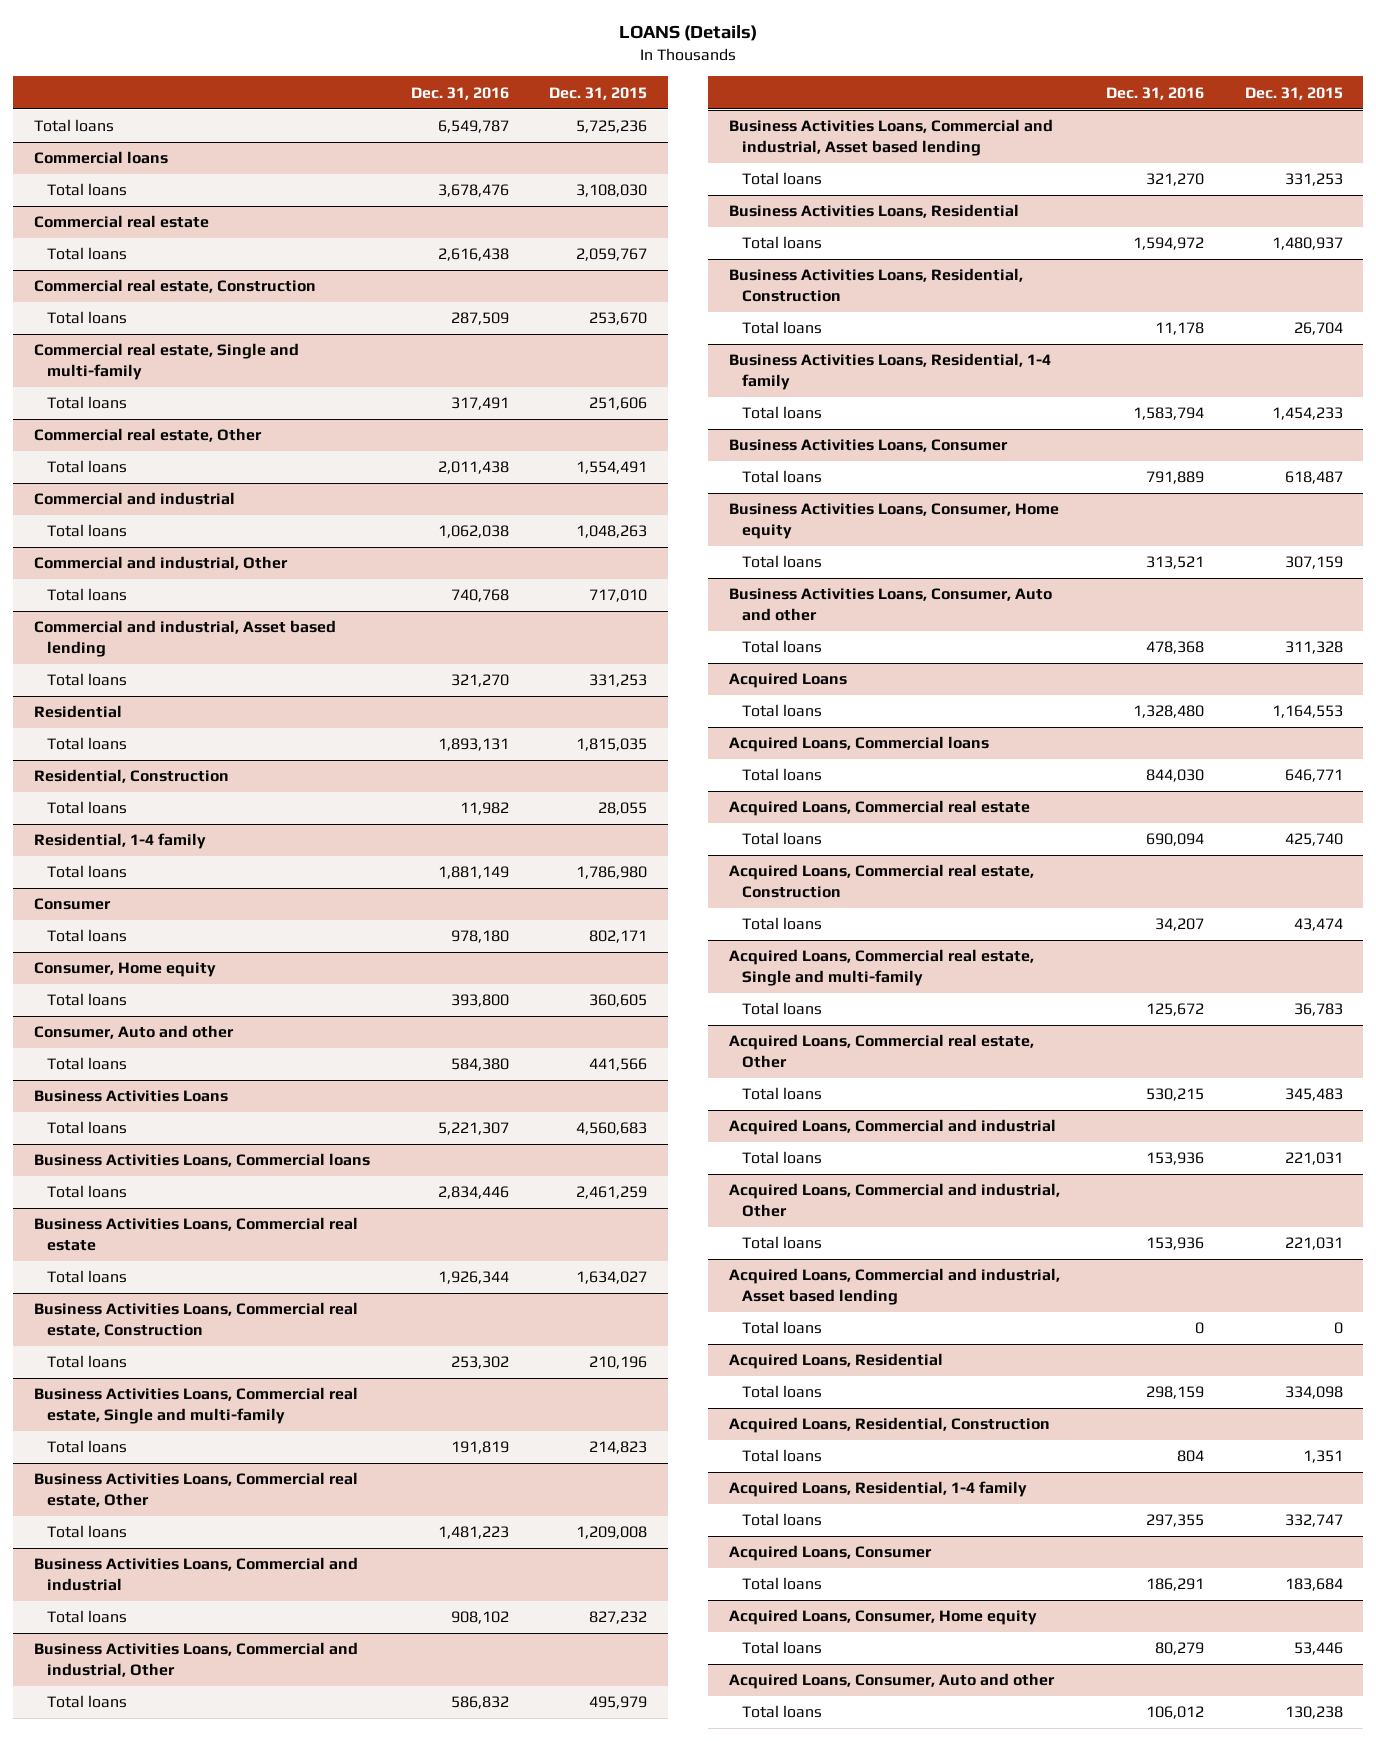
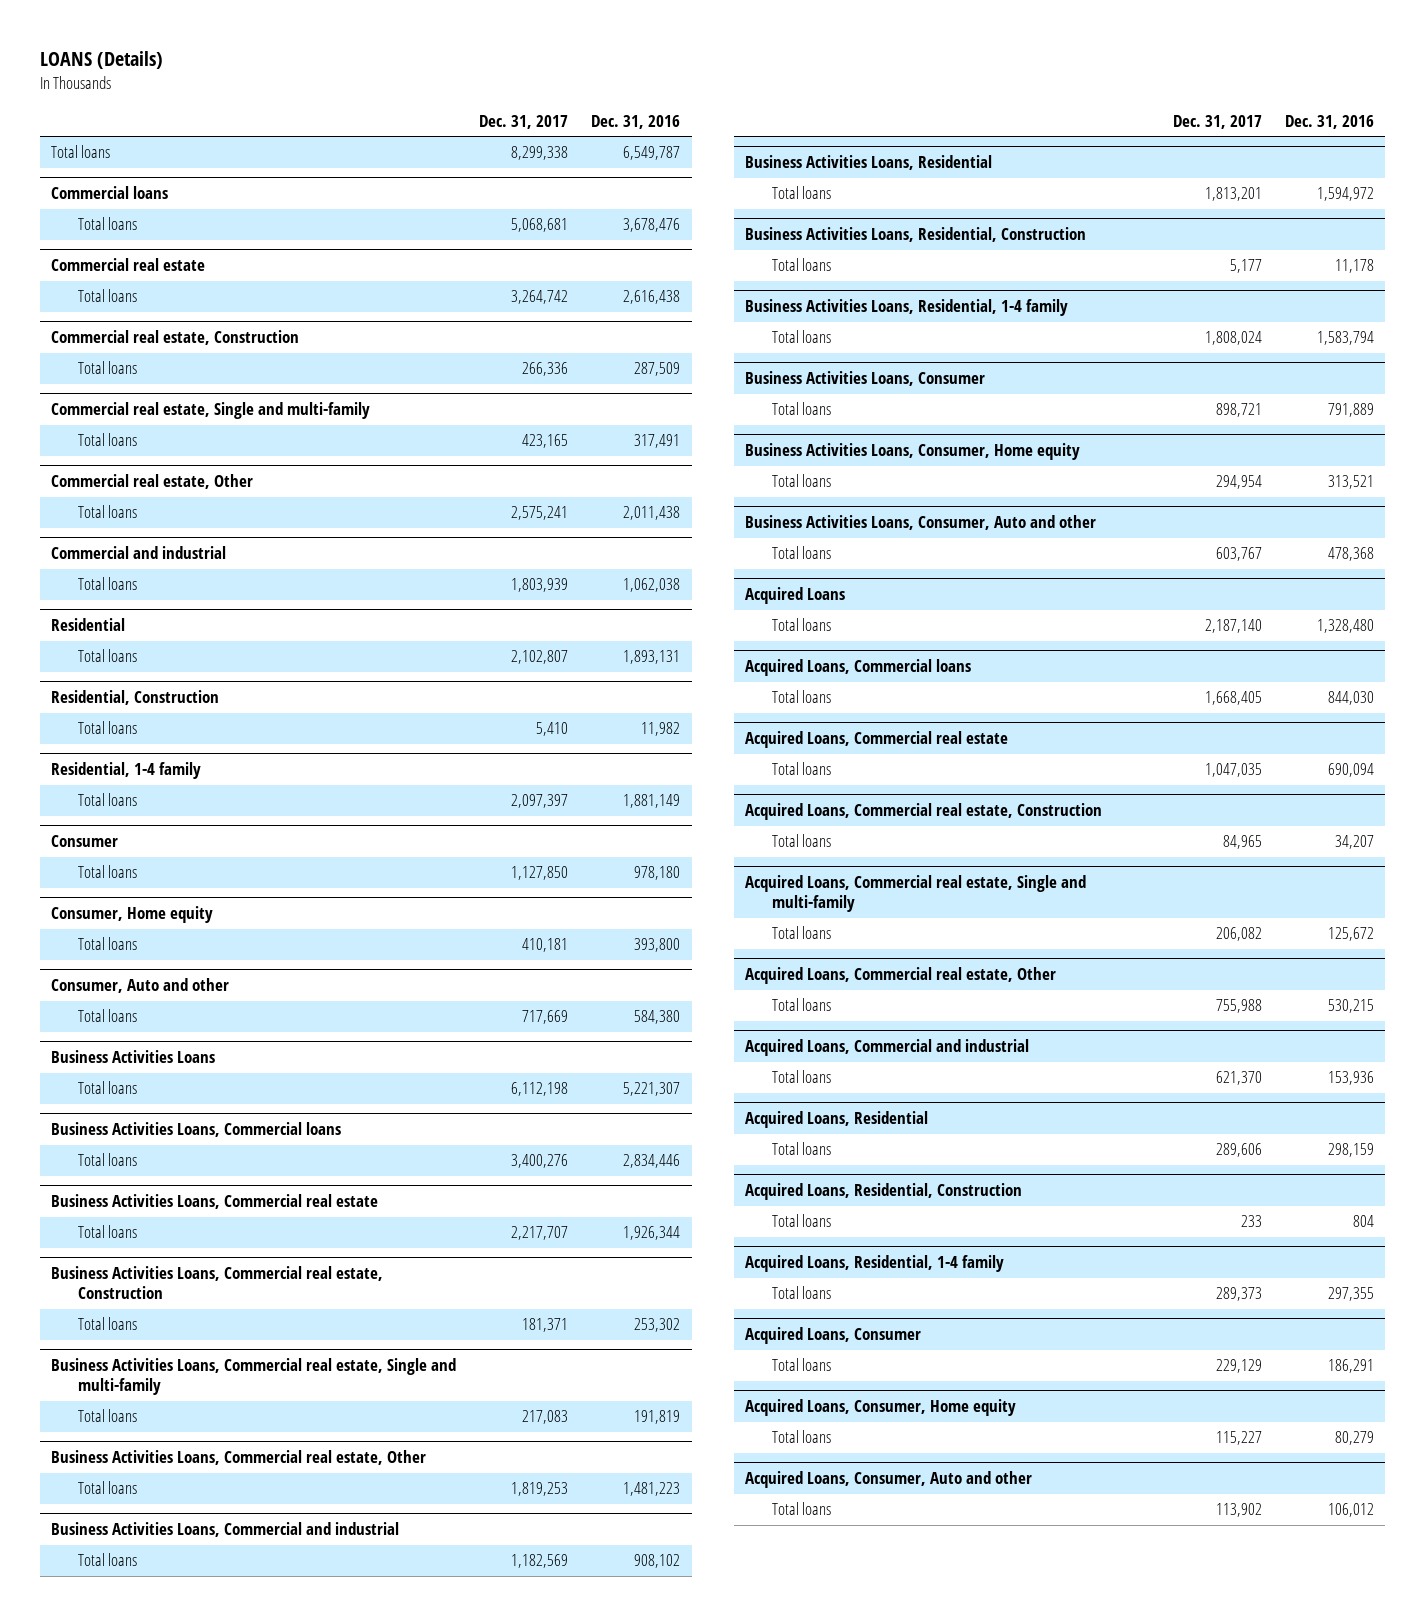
- | Dec. 31, 2016 | Dec. 31, 2015
+ | Dec. 31, 2017 | Dec. 31, 2016
- Commercial and industrial, Other
- Total loans | 740,768 | 717,010
- Commercial and industrial, Asset based lending
- Total loans | 321,270 | 331,253
- Business Activities Loans, Commercial and industrial, Other
- Total loans | 586,832 | 495,979
- Business Activities Loans, Commercial and industrial, Asset based lending
- Total loans | 321,270 | 331,253
- Acquired Loans, Commercial and industrial, Other
- Total loans | 153,936 | 221,031
- Acquired Loans, Commercial and industrial, Asset based lending
- Total loans | 0 | 0

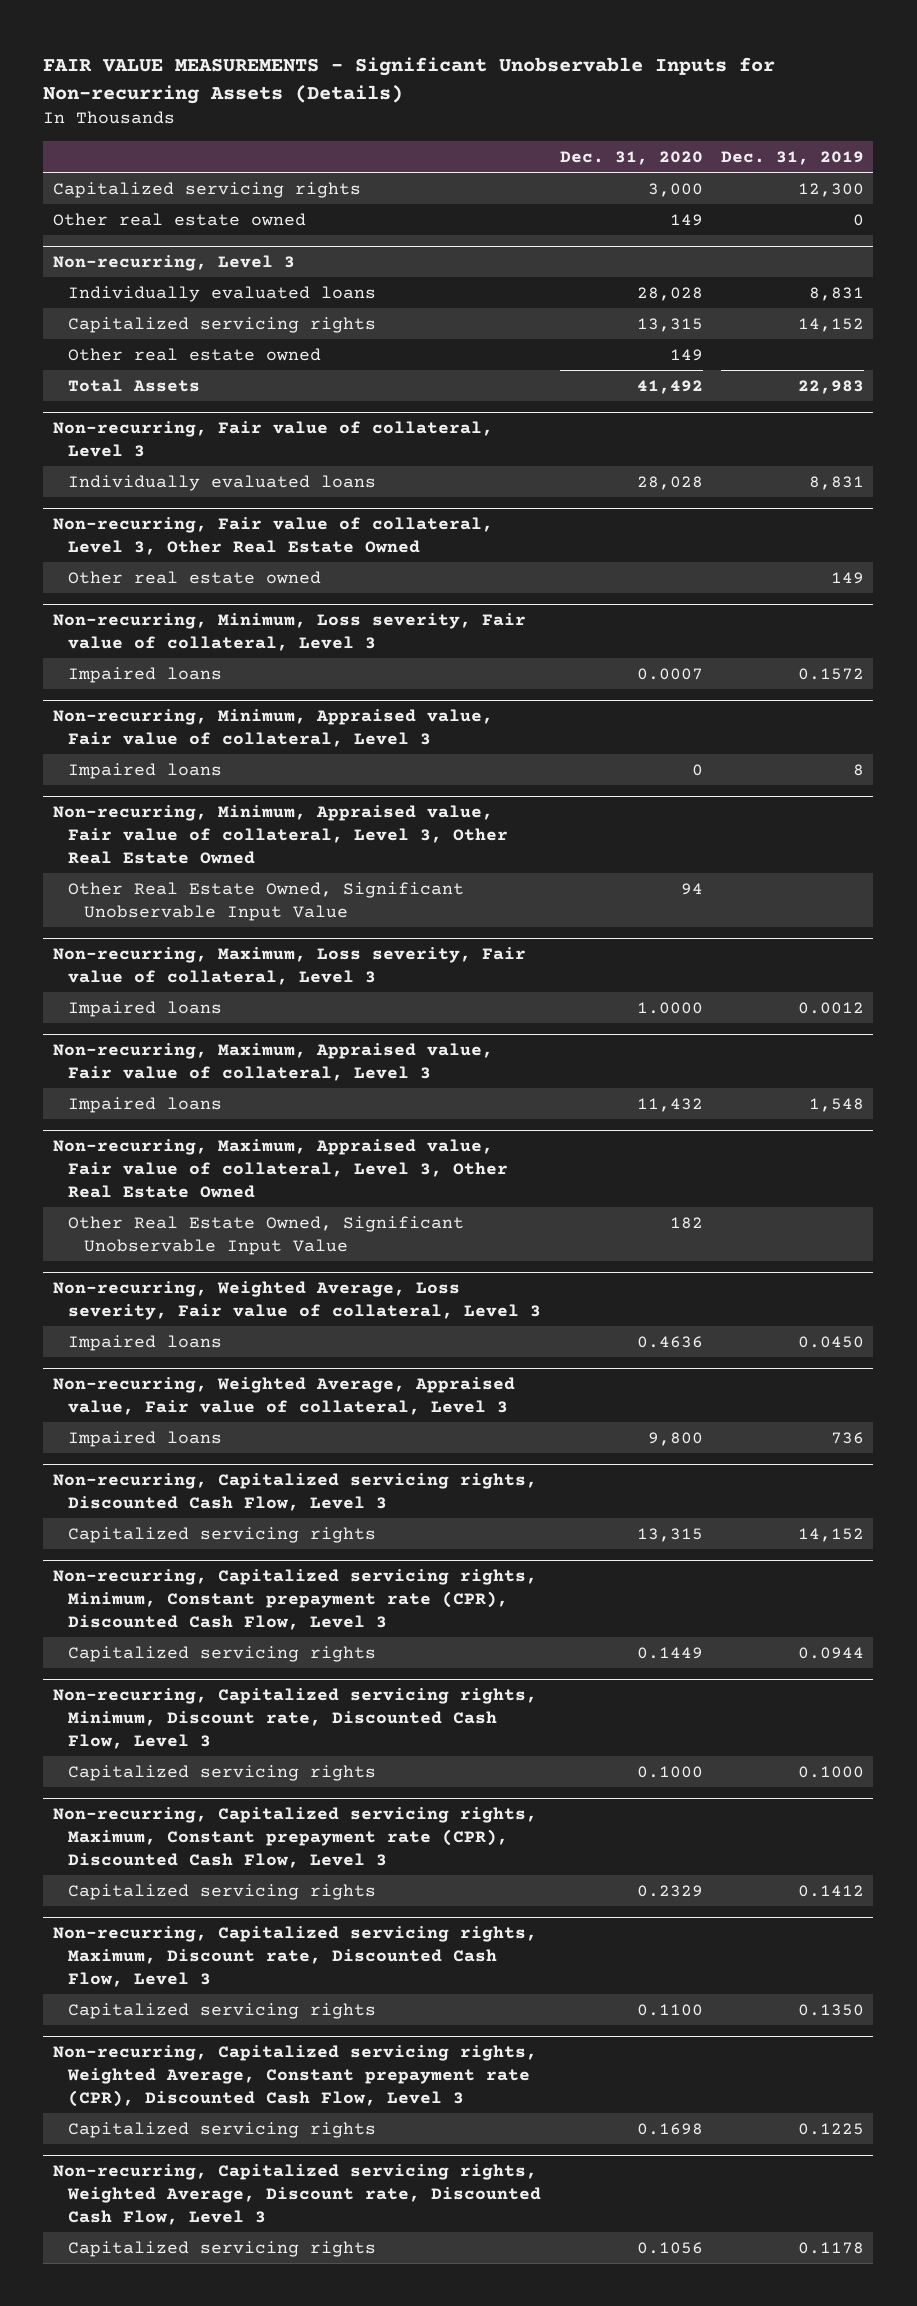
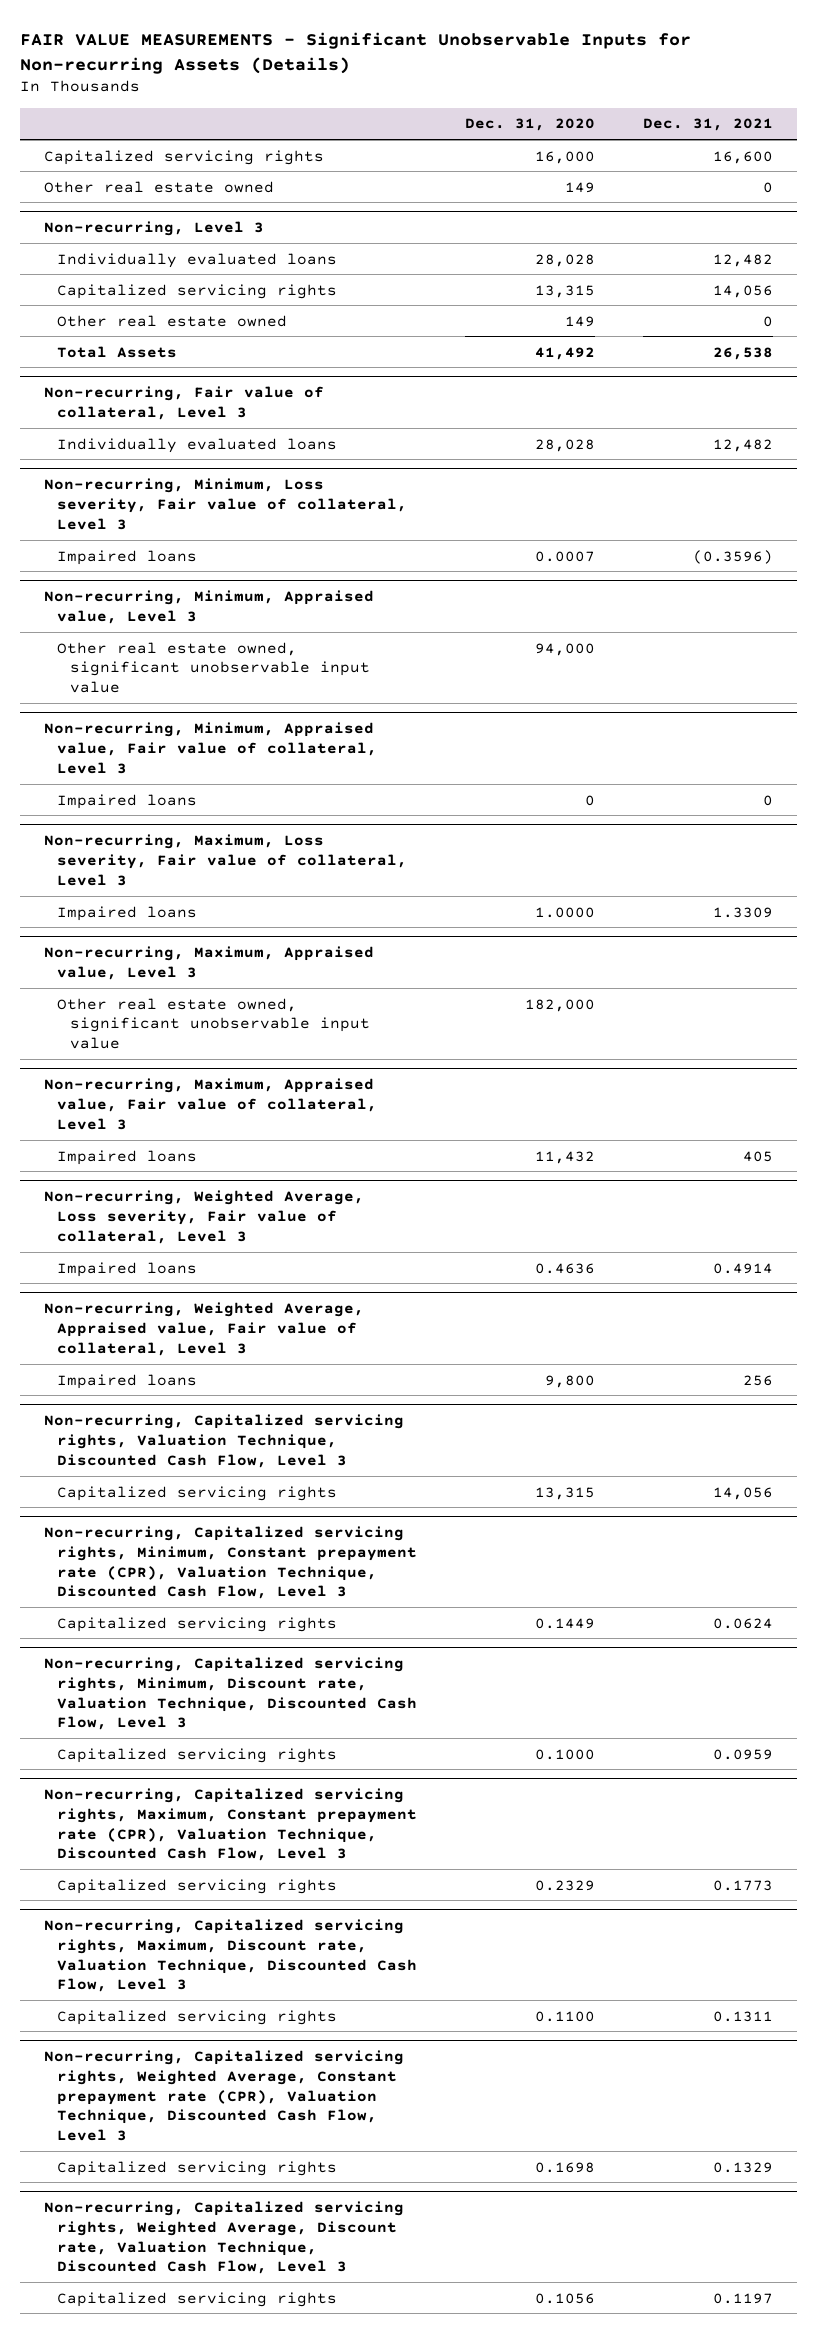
- | Dec. 31, 2020 | Dec. 31, 2019
+ | Dec. 31, 2020 | Dec. 31, 2021
- Capitalized servicing rights | 3,000 | 12,300
+ Capitalized servicing rights | 16,000 | 16,600
- Non-recurring, Fair value of collateral, Level 3, Other Real Estate Owned
- Other real estate owned | | 149
+ Non-recurring, Minimum, Appraised value, Level 3
+ Other real estate owned, significant unobservable input value | 94,000 |
- Non-recurring, Minimum, Appraised value, Fair value of collateral, Level 3, Other Real Estate Owned
- Other Real Estate Owned, Significant Unobservable Input Value | 94 |
+ Non-recurring, Maximum, Appraised value, Level 3
+ Other real estate owned, significant unobservable input value | 182,000 |
- Non-recurring, Maximum, Appraised value, Fair value of collateral, Level 3, Other Real Estate Owned
- Other Real Estate Owned, Significant Unobservable Input Value | 182 |
- Non-recurring, Capitalized servicing rights, Discounted Cash Flow, Level 3
+ Non-recurring, Capitalized servicing rights, Valuation Technique, Discounted Cash Flow, Level 3
- Non-recurring, Capitalized servicing rights, Minimum, Constant prepayment rate (CPR), Discounted Cash Flow, Level 3
+ Non-recurring, Capitalized servicing rights, Minimum, Constant prepayment rate (CPR), Valuation Technique, Discounted Cash Flow, Level 3
- Non-recurring, Capitalized servicing rights, Minimum, Discount rate, Discounted Cash Flow, Level 3
+ Non-recurring, Capitalized servicing rights, Minimum, Discount rate, Valuation Technique, Discounted Cash Flow, Level 3
- Non-recurring, Capitalized servicing rights, Maximum, Constant prepayment rate (CPR), Discounted Cash Flow, Level 3
+ Non-recurring, Capitalized servicing rights, Maximum, Constant prepayment rate (CPR), Valuation Technique, Discounted Cash Flow, Level 3
- Non-recurring, Capitalized servicing rights, Maximum, Discount rate, Discounted Cash Flow, Level 3
+ Non-recurring, Capitalized servicing rights, Maximum, Discount rate, Valuation Technique, Discounted Cash Flow, Level 3
- Non-recurring, Capitalized servicing rights, Weighted Average, Constant prepayment rate (CPR), Discounted Cash Flow, Level 3
+ Non-recurring, Capitalized servicing rights, Weighted Average, Constant prepayment rate (CPR), Valuation Technique, Discounted Cash Flow, Level 3
- Non-recurring, Capitalized servicing rights, Weighted Average, Discount rate, Discounted Cash Flow, Level 3
+ Non-recurring, Capitalized servicing rights, Weighted Average, Discount rate, Valuation Technique, Discounted Cash Flow, Level 3

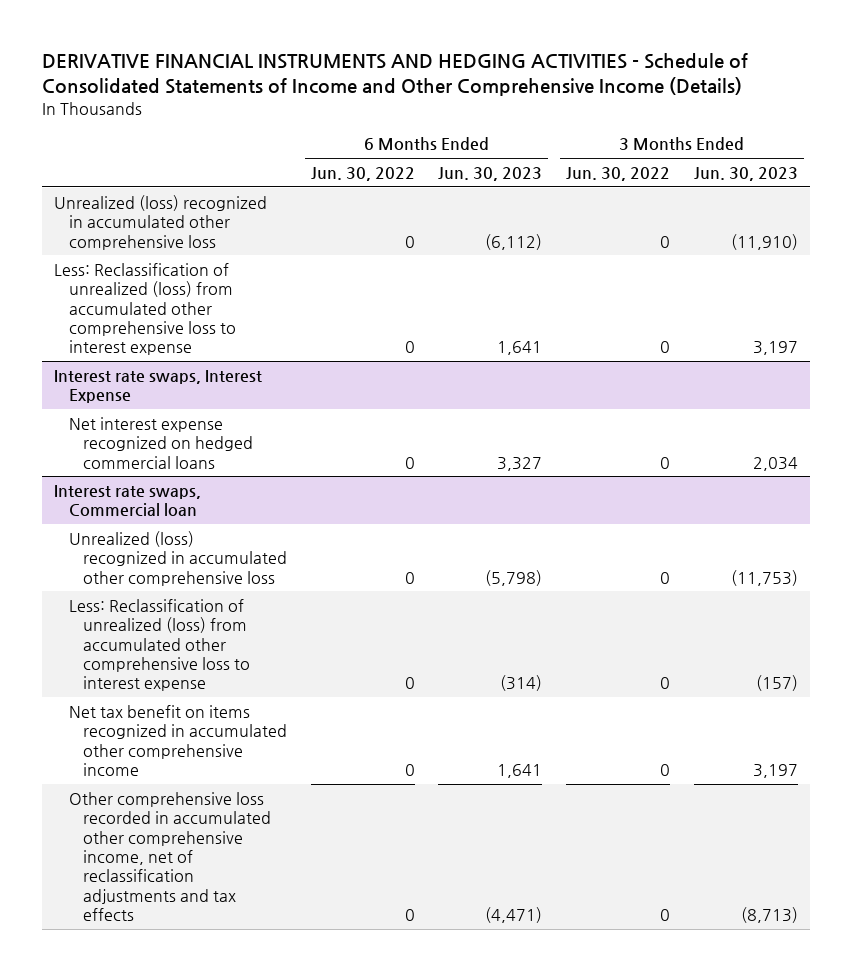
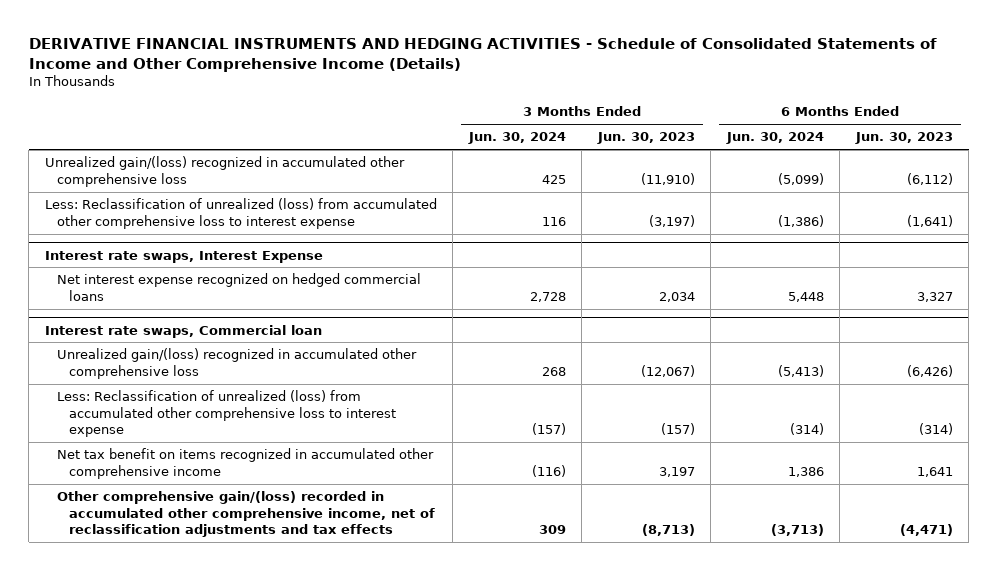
- | 6 Months Ended Jun. 30, 2022 | 6 Months Ended Jun. 30, 2023 | 3 Months Ended Jun. 30, 2022 | 3 Months Ended Jun. 30, 2023
+ | 3 Months Ended Jun. 30, 2024 | 3 Months Ended Jun. 30, 2023 | 6 Months Ended Jun. 30, 2024 | 6 Months Ended Jun. 30, 2023
- Unrealized (loss) recognized in accumulated other comprehensive loss | 0 | (6,112) | 0 | (11,910)
- Less: Reclassification of unrealized (loss) from accumulated other comprehensive loss to interest expense | 0 | 1,641 | 0 | 3,197
+ Unrealized gain/(loss) recognized in accumulated other comprehensive loss | 425 | (11,910) | (5,099) | (6,112)
+ Less: Reclassification of unrealized (loss) from accumulated other comprehensive loss to interest expense | 116 | (3,197) | (1,386) | (1,641)
@ Interest rate swaps, Commercial loan
- Unrealized (loss) recognized in accumulated other comprehensive loss | 0 | (5,798) | 0 | (11,753)
+ Unrealized gain/(loss) recognized in accumulated other comprehensive loss | 268 | (12,067) | (5,413) | (6,426)
- Other comprehensive loss recorded in accumulated other comprehensive income, net of reclassification adjustments and tax effects | 0 | (4,471) | 0 | (8,713)
+ Other comprehensive gain/(loss) recorded in accumulated other comprehensive income, net of reclassification adjustments and tax effects | 309 | (8,713) | (3,713) | (4,471)

